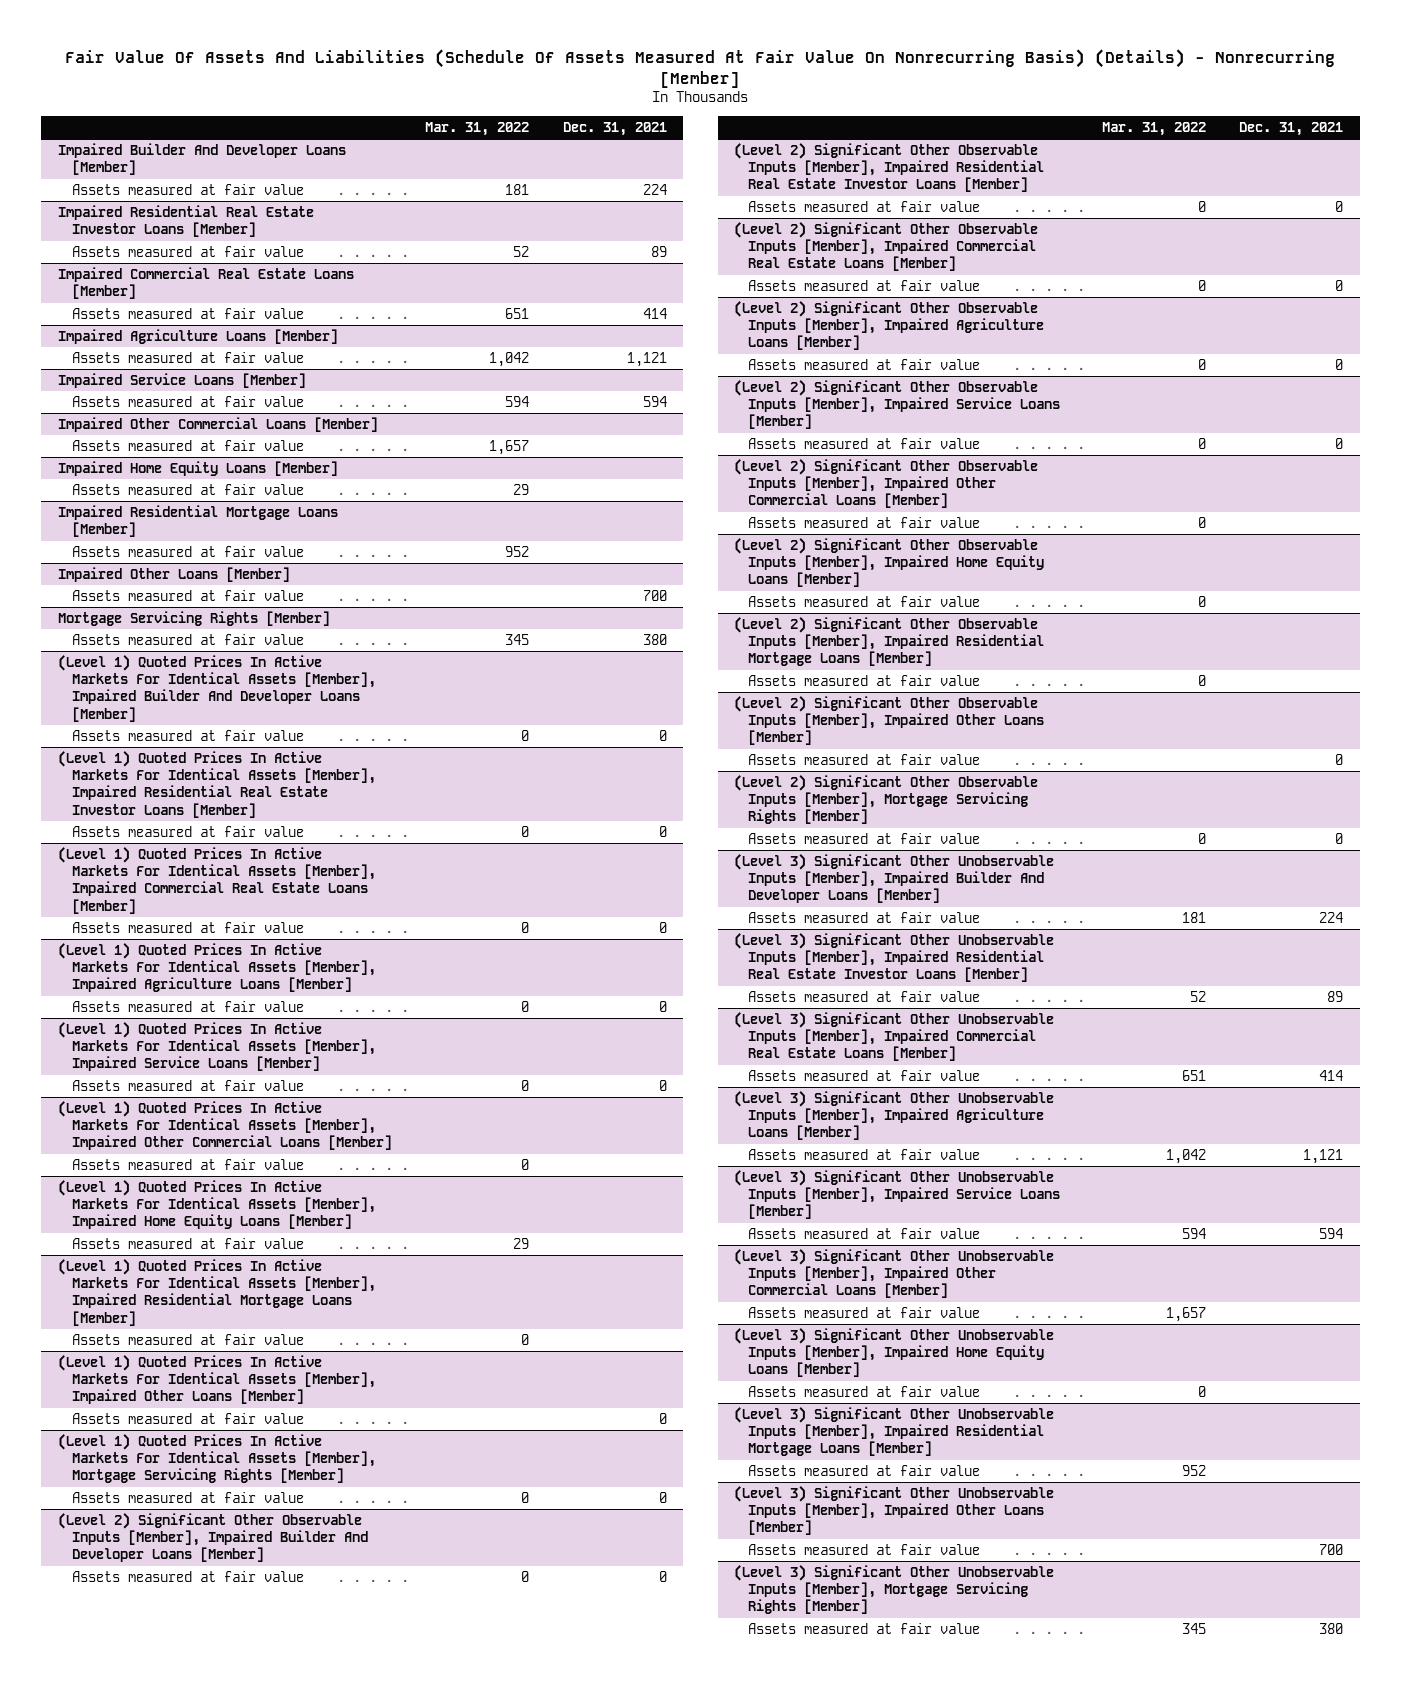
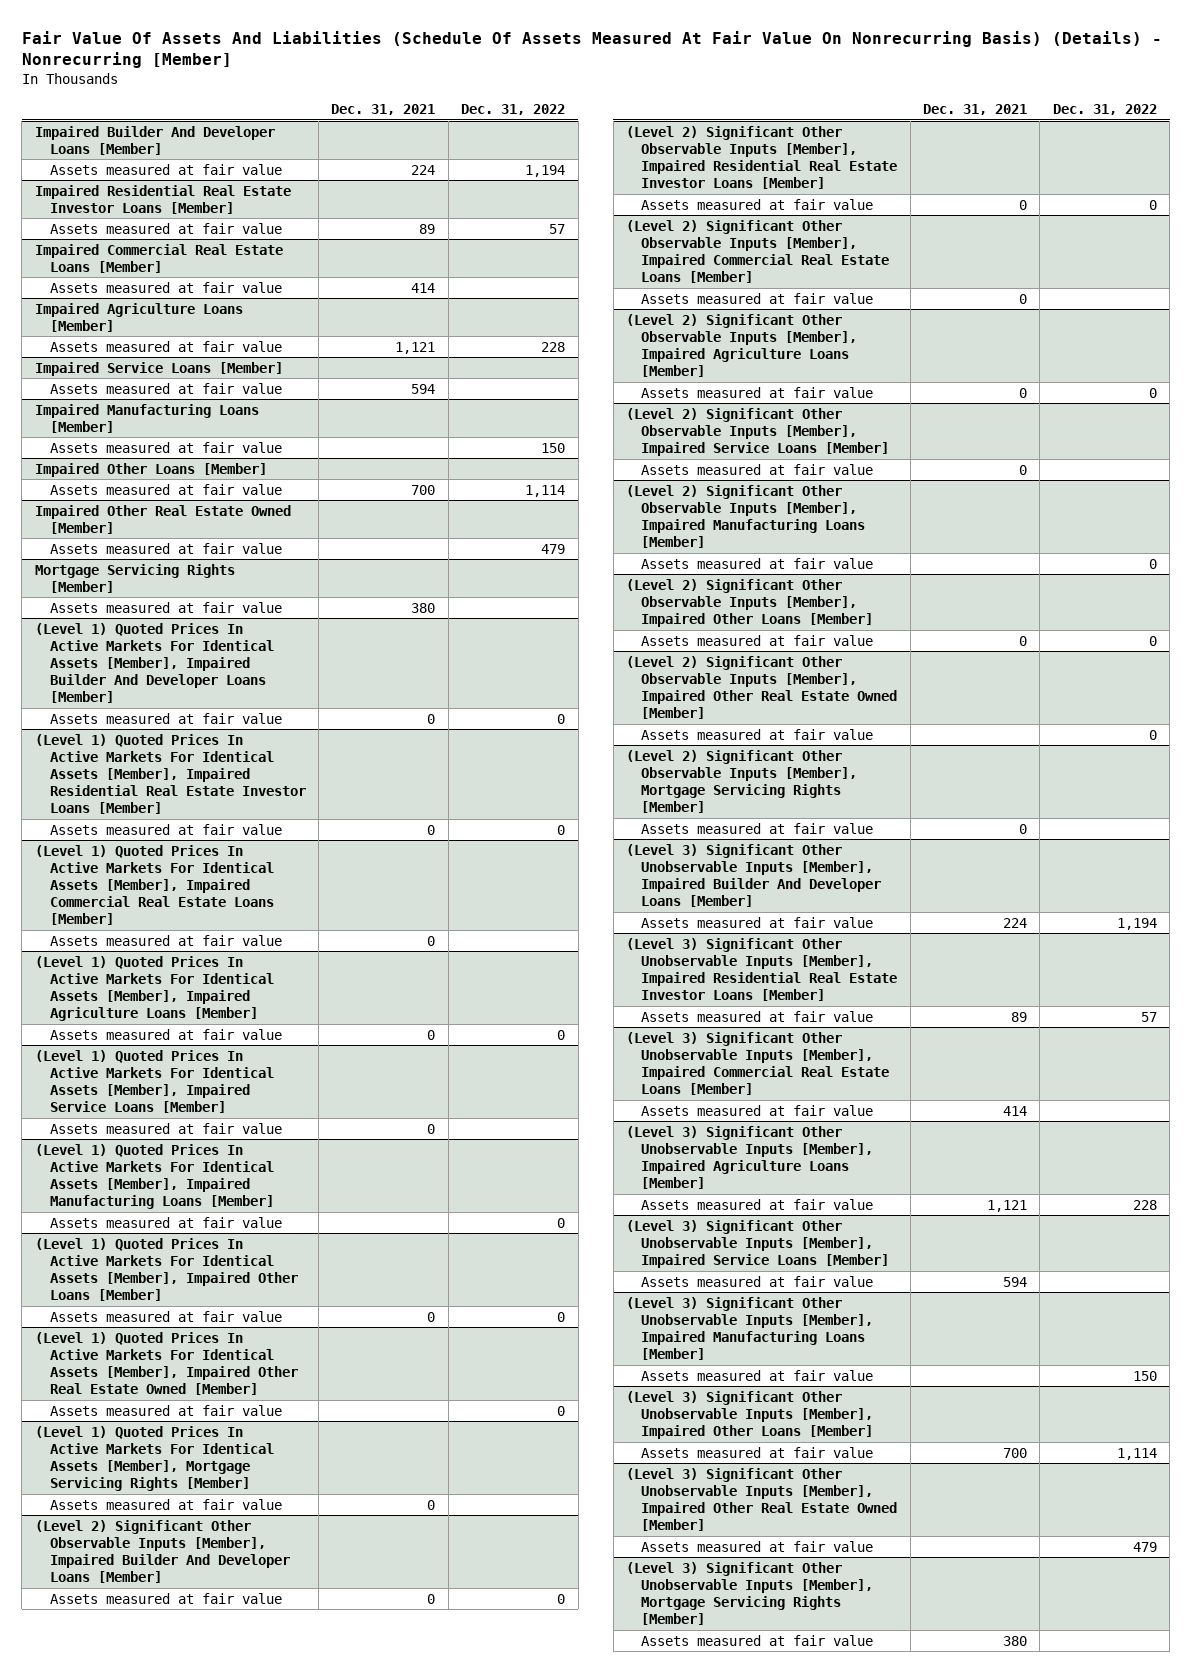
- | Mar. 31, 2022 | Dec. 31, 2021
+ | Dec. 31, 2021 | Dec. 31, 2022
- Impaired Other Commercial Loans [Member]
- Assets measured at fair value | 1,657 |
- Impaired Home Equity Loans [Member]
- Assets measured at fair value | 29 |
- Impaired Residential Mortgage Loans [Member]
+ Impaired Manufacturing Loans [Member]
+ Impaired Other Real Estate Owned [Member]
+ Assets measured at fair value | | 479
- (Level 1) Quoted Prices In Active Markets For Identical Assets [Member], Impaired Other Commercial Loans [Member]
- Assets measured at fair value | 0 |
- (Level 1) Quoted Prices In Active Markets For Identical Assets [Member], Impaired Home Equity Loans [Member]
- Assets measured at fair value | 29 |
- (Level 1) Quoted Prices In Active Markets For Identical Assets [Member], Impaired Residential Mortgage Loans [Member]
+ (Level 1) Quoted Prices In Active Markets For Identical Assets [Member], Impaired Manufacturing Loans [Member]
+ (Level 1) Quoted Prices In Active Markets For Identical Assets [Member], Impaired Other Real Estate Owned [Member]
+ Assets measured at fair value | | 0
- (Level 2) Significant Other Observable Inputs [Member], Impaired Other Commercial Loans [Member]
- Assets measured at fair value | 0 |
- (Level 2) Significant Other Observable Inputs [Member], Impaired Home Equity Loans [Member]
- Assets measured at fair value | 0 |
- (Level 2) Significant Other Observable Inputs [Member], Impaired Residential Mortgage Loans [Member]
+ (Level 2) Significant Other Observable Inputs [Member], Impaired Manufacturing Loans [Member]
+ (Level 2) Significant Other Observable Inputs [Member], Impaired Other Real Estate Owned [Member]
+ Assets measured at fair value | | 0
- (Level 3) Significant Other Unobservable Inputs [Member], Impaired Other Commercial Loans [Member]
- Assets measured at fair value | 1,657 |
- (Level 3) Significant Other Unobservable Inputs [Member], Impaired Home Equity Loans [Member]
- Assets measured at fair value | 0 |
- (Level 3) Significant Other Unobservable Inputs [Member], Impaired Residential Mortgage Loans [Member]
+ (Level 3) Significant Other Unobservable Inputs [Member], Impaired Manufacturing Loans [Member]
+ (Level 3) Significant Other Unobservable Inputs [Member], Impaired Other Real Estate Owned [Member]
+ Assets measured at fair value | | 479

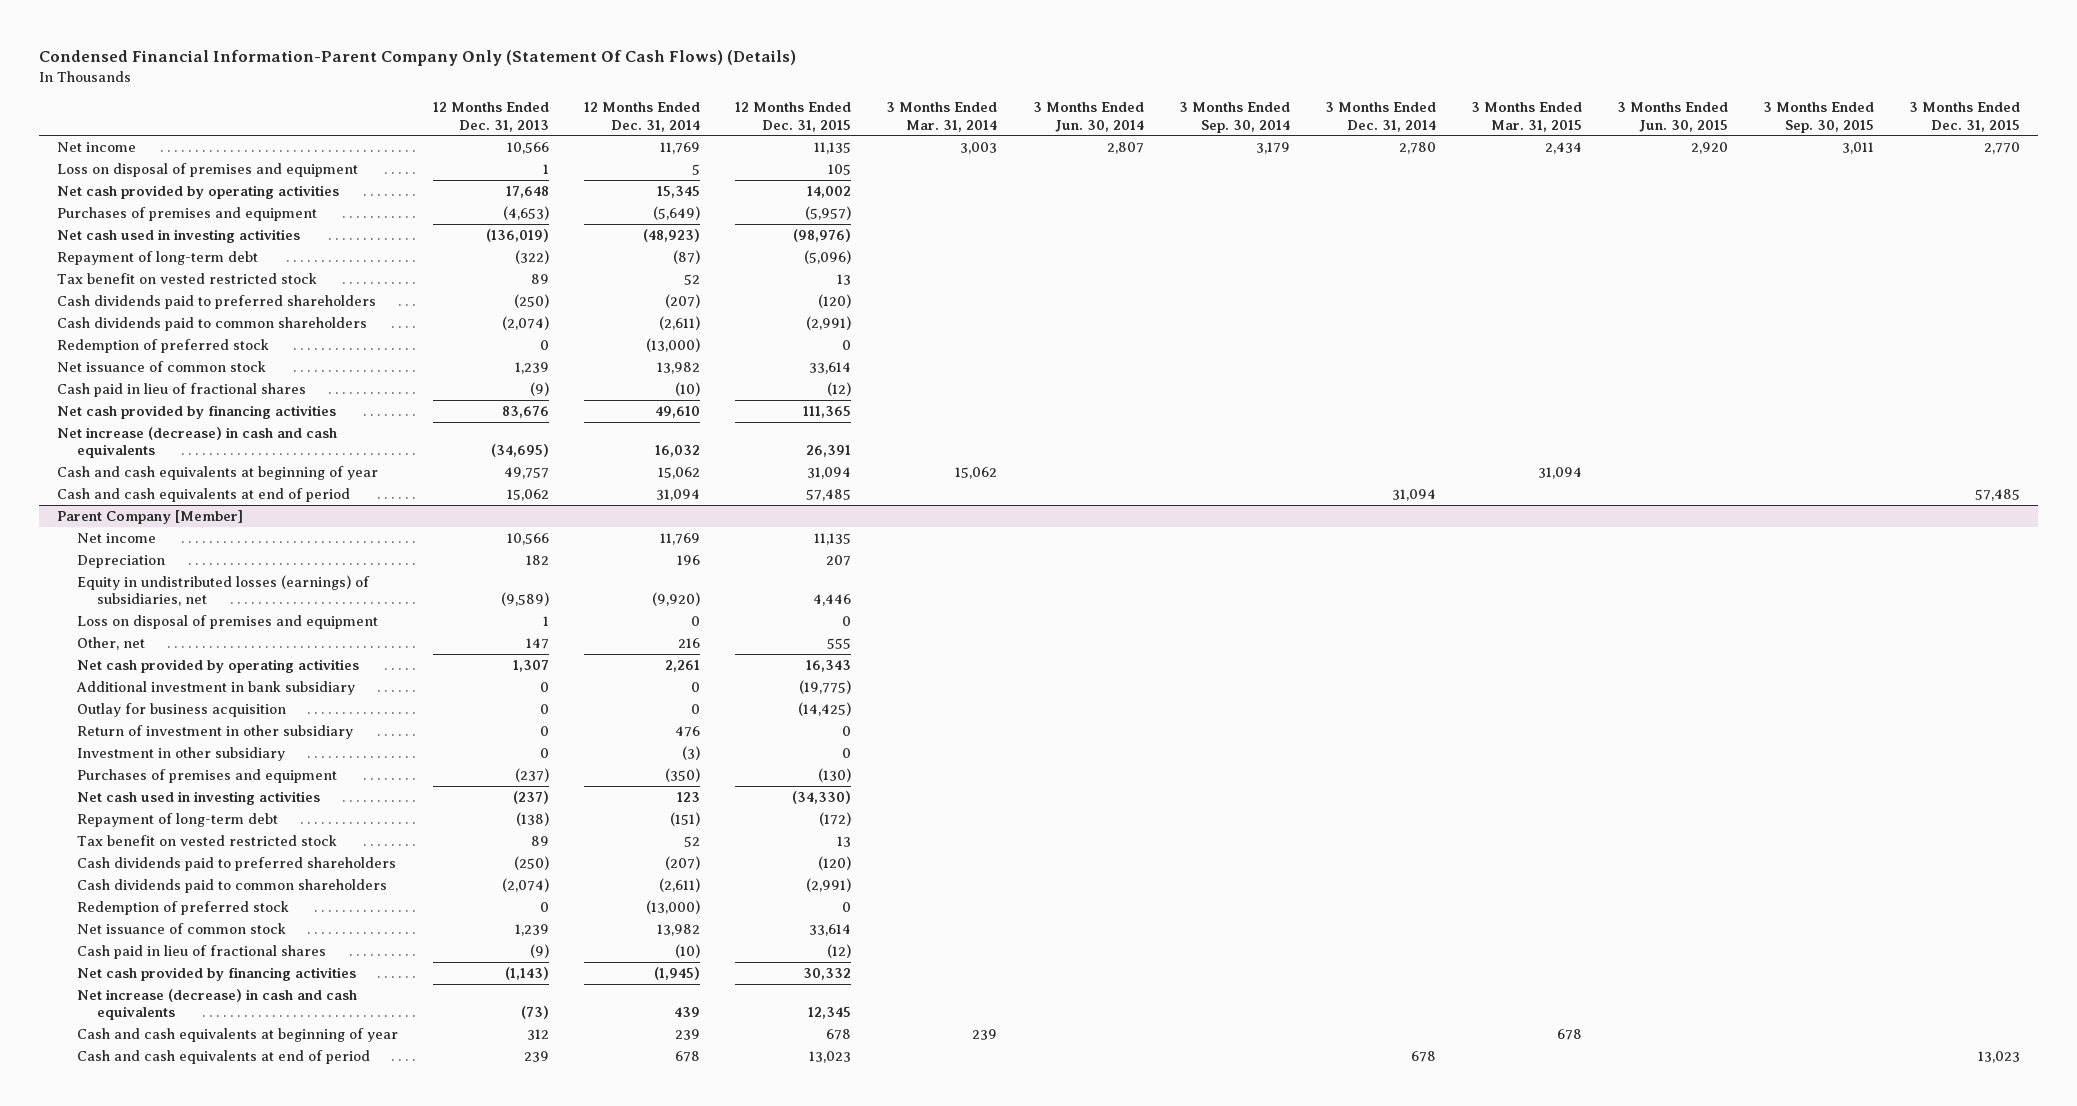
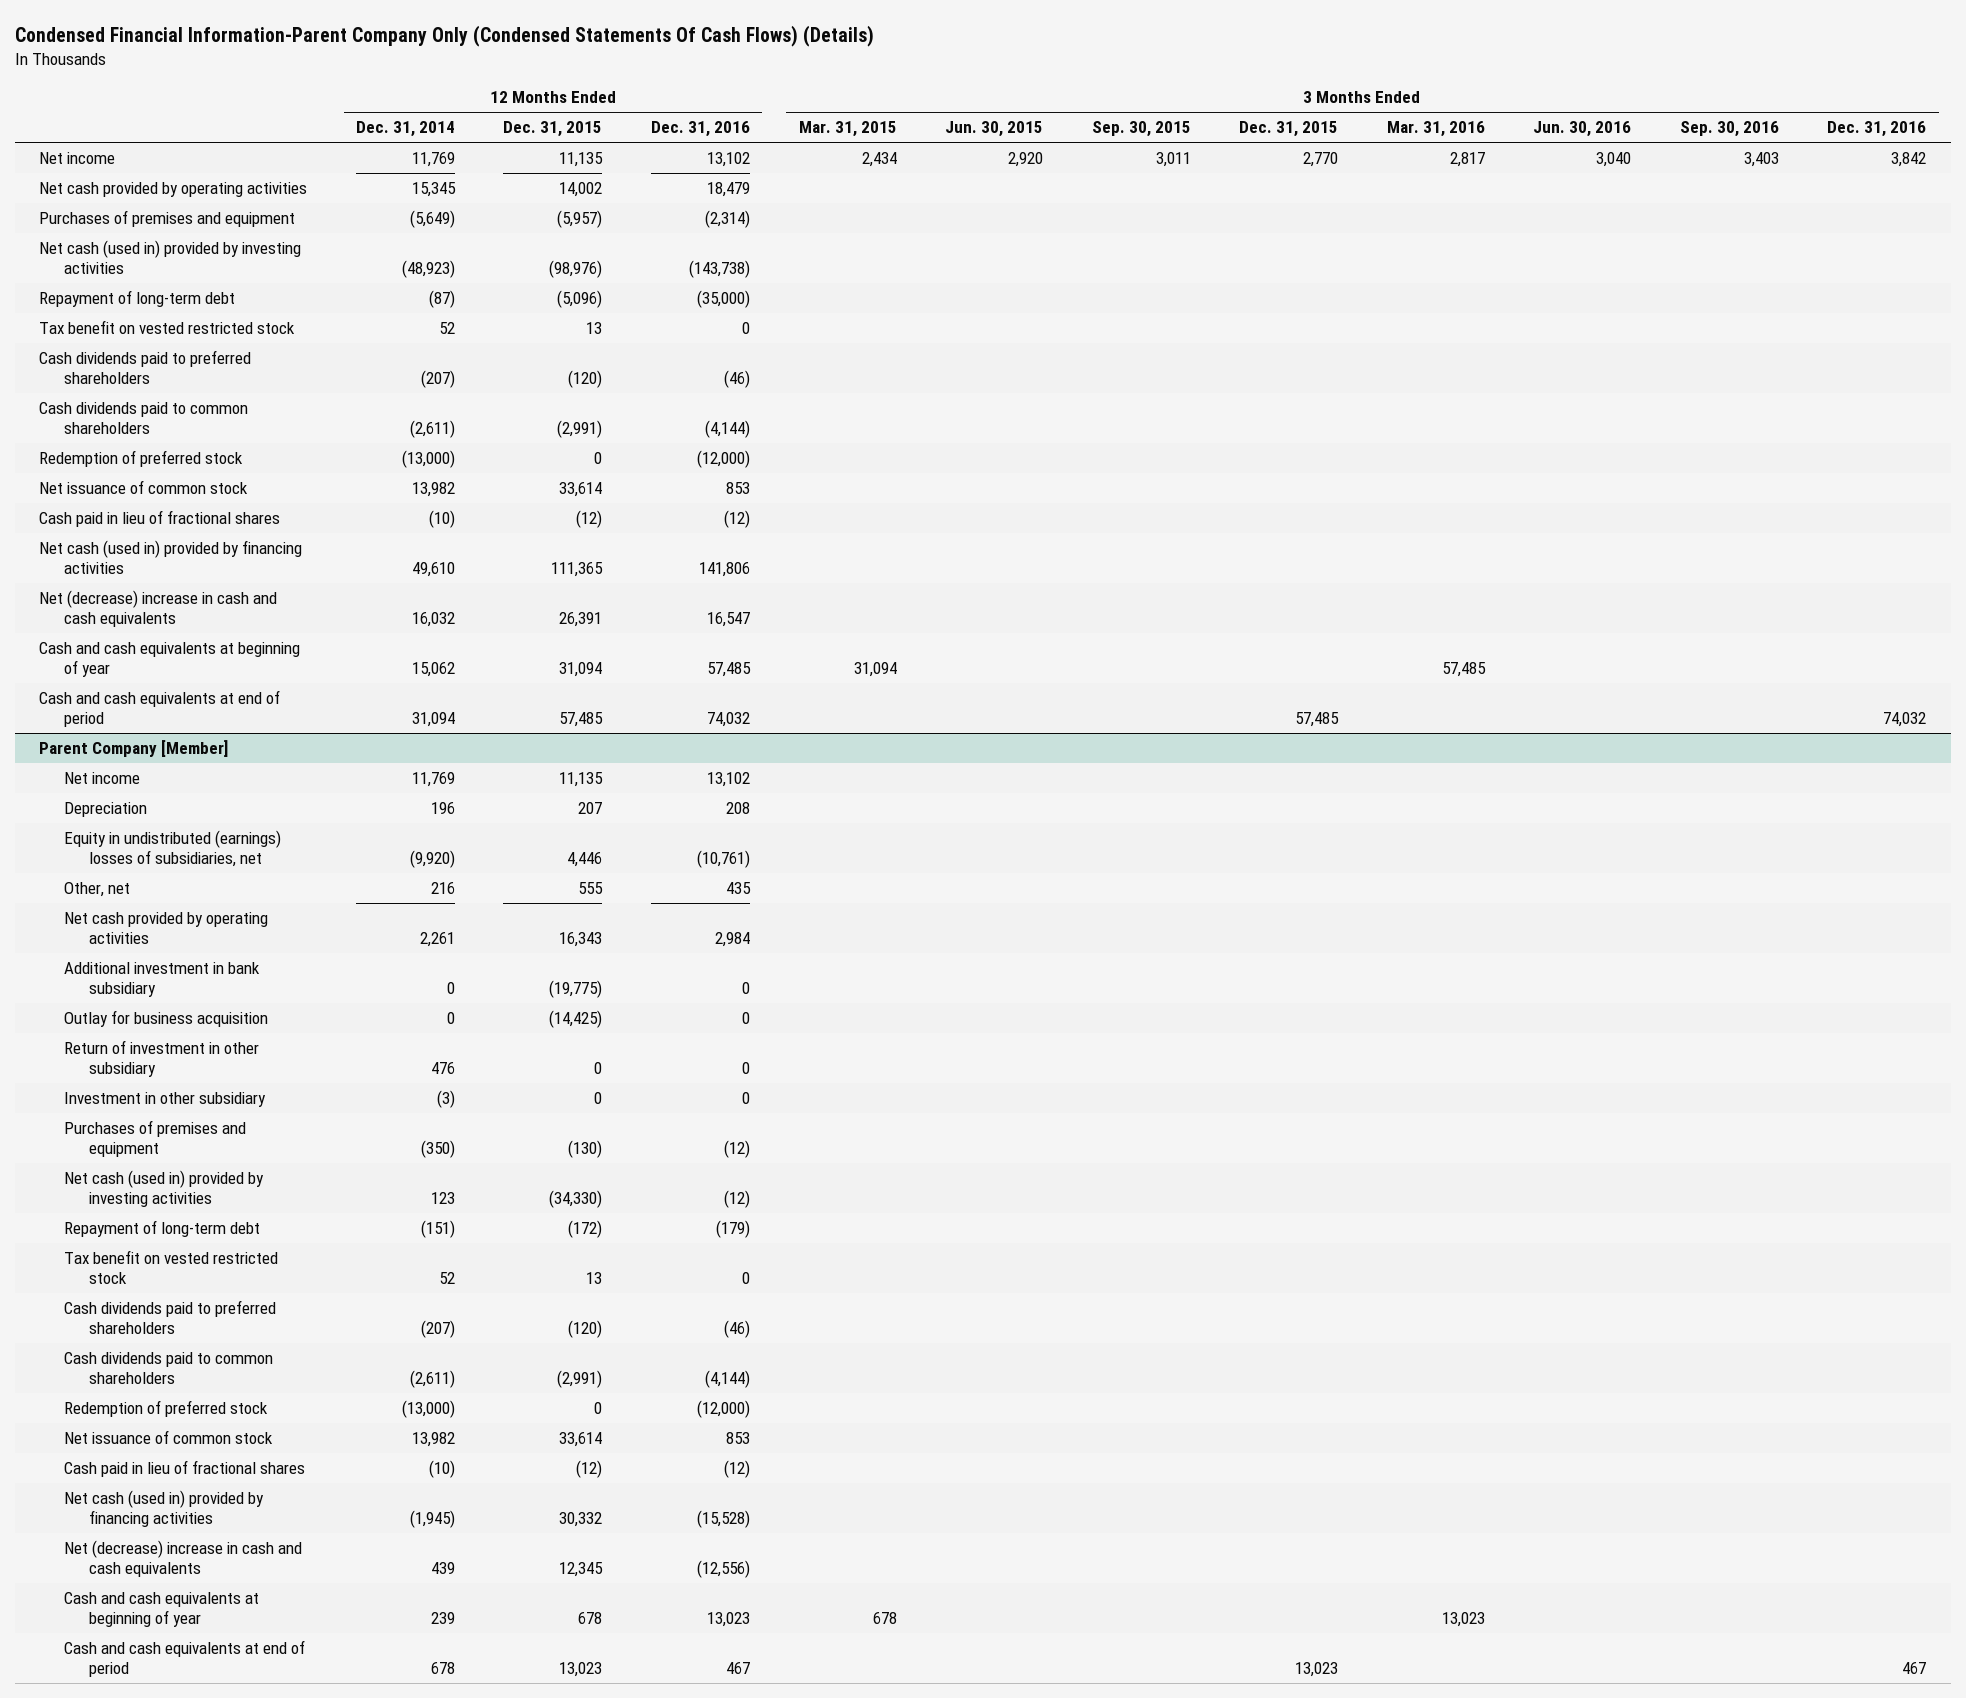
- Condensed Financial Information-Parent Company Only (Statement Of Cash Flows) (Details)
+ Condensed Financial Information-Parent Company Only (Condensed Statements Of Cash Flows) (Details)
- | 12 Months Ended Dec. 31, 2013 | 12 Months Ended Dec. 31, 2014 | 12 Months Ended Dec. 31, 2015 | 3 Months Ended Mar. 31, 2014 | 3 Months Ended Jun. 30, 2014 | 3 Months Ended Sep. 30, 2014 | 3 Months Ended Dec. 31, 2014 | 3 Months Ended Mar. 31, 2015 | 3 Months Ended Jun. 30, 2015 | 3 Months Ended Sep. 30, 2015 | 3 Months Ended Dec. 31, 2015
+ | 12 Months Ended Dec. 31, 2014 | 12 Months Ended Dec. 31, 2015 | 12 Months Ended Dec. 31, 2016 | 3 Months Ended Mar. 31, 2015 | 3 Months Ended Jun. 30, 2015 | 3 Months Ended Sep. 30, 2015 | 3 Months Ended Dec. 31, 2015 | 3 Months Ended Mar. 31, 2016 | 3 Months Ended Jun. 30, 2016 | 3 Months Ended Sep. 30, 2016 | 3 Months Ended Dec. 31, 2016
- Loss on disposal of premises and equipment | 1 | 5 | 105 | | | | | | | |
- Net cash used in investing activities | (136,019) | (48,923) | (98,976) | | | | | | | |
+ Net cash (used in) provided by investing activities | (48,923) | (98,976) | (143,738) | | | | | | | |
- Net cash provided by financing activities | 83,676 | 49,610 | 111,365 | | | | | | | |
- Net increase (decrease) in cash and cash equivalents | (34,695) | 16,032 | 26,391 | | | | | | | |
+ Net cash (used in) provided by financing activities | 49,610 | 111,365 | 141,806 | | | | | | | |
+ Net (decrease) increase in cash and cash equivalents | 16,032 | 26,391 | 16,547 | | | | | | | |
@ Parent Company [Member]
- Equity in undistributed losses (earnings) of subsidiaries, net | (9,589) | (9,920) | 4,446 | | | | | | | |
- Loss on disposal of premises and equipment | 1 | 0 | 0 | | | | | | | |
+ Equity in undistributed (earnings) losses of subsidiaries, net | (9,920) | 4,446 | (10,761) | | | | | | | |
- Net cash used in investing activities | (237) | 123 | (34,330) | | | | | | | |
+ Net cash (used in) provided by investing activities | 123 | (34,330) | (12) | | | | | | | |
- Net cash provided by financing activities | (1,143) | (1,945) | 30,332 | | | | | | | |
- Net increase (decrease) in cash and cash equivalents | (73) | 439 | 12,345 | | | | | | | |
+ Net cash (used in) provided by financing activities | (1,945) | 30,332 | (15,528) | | | | | | | |
+ Net (decrease) increase in cash and cash equivalents | 439 | 12,345 | (12,556) | | | | | | | |

